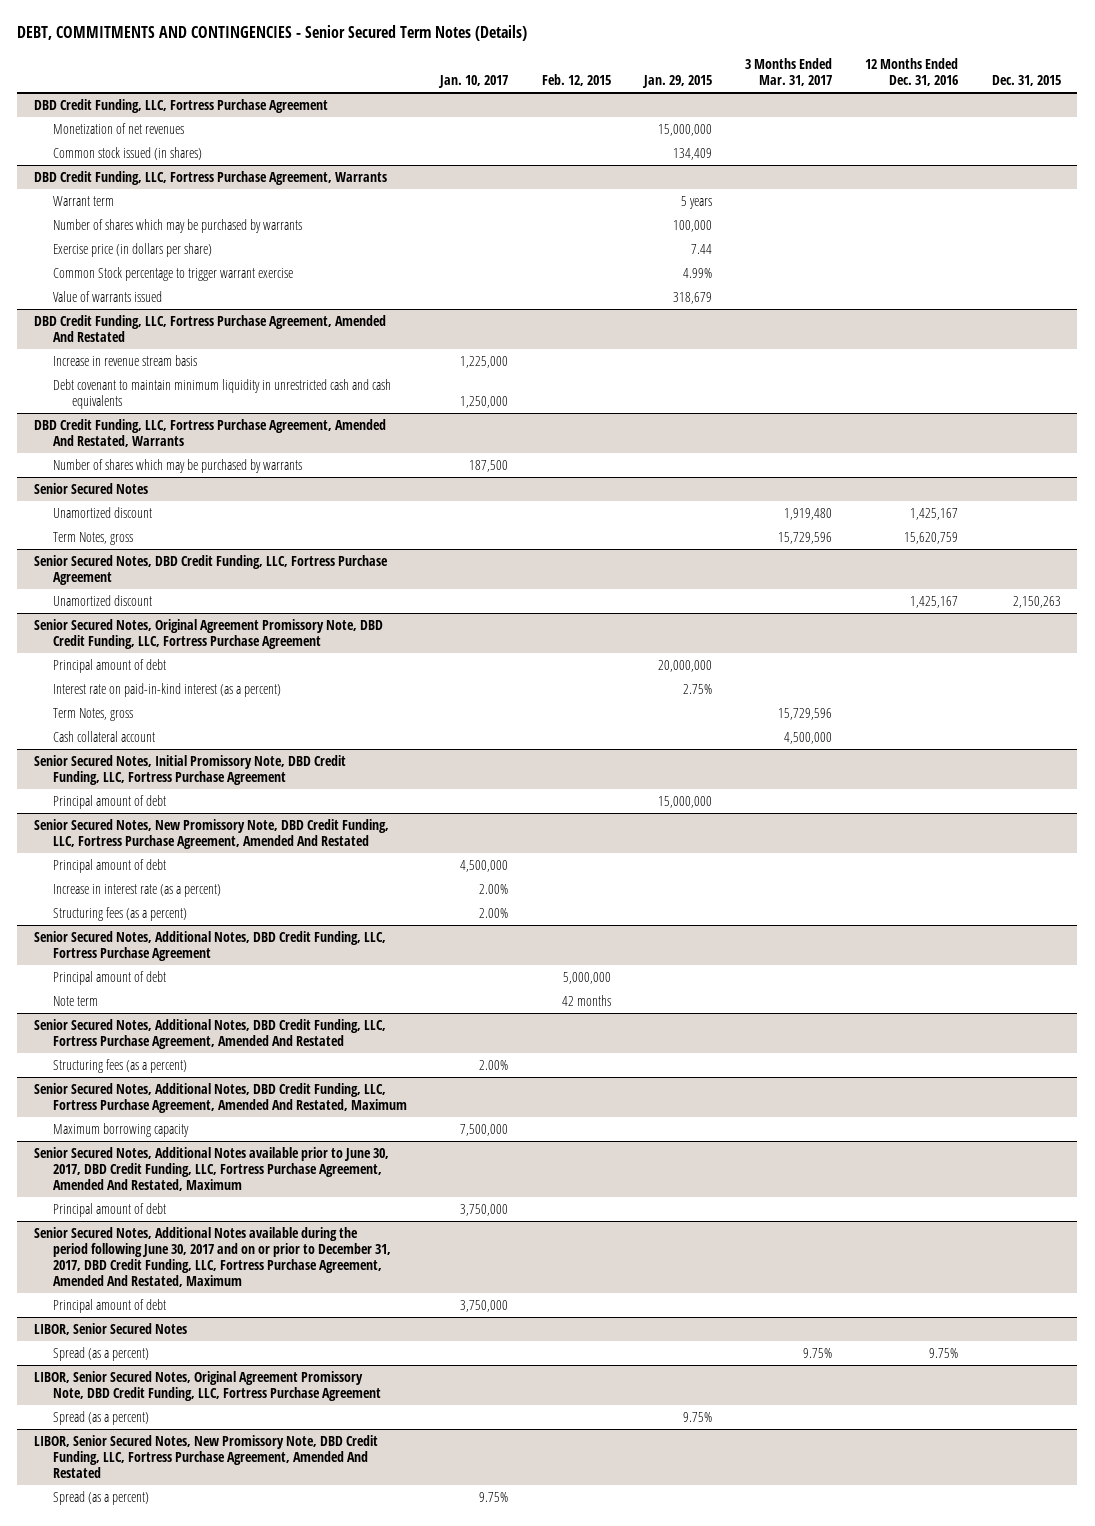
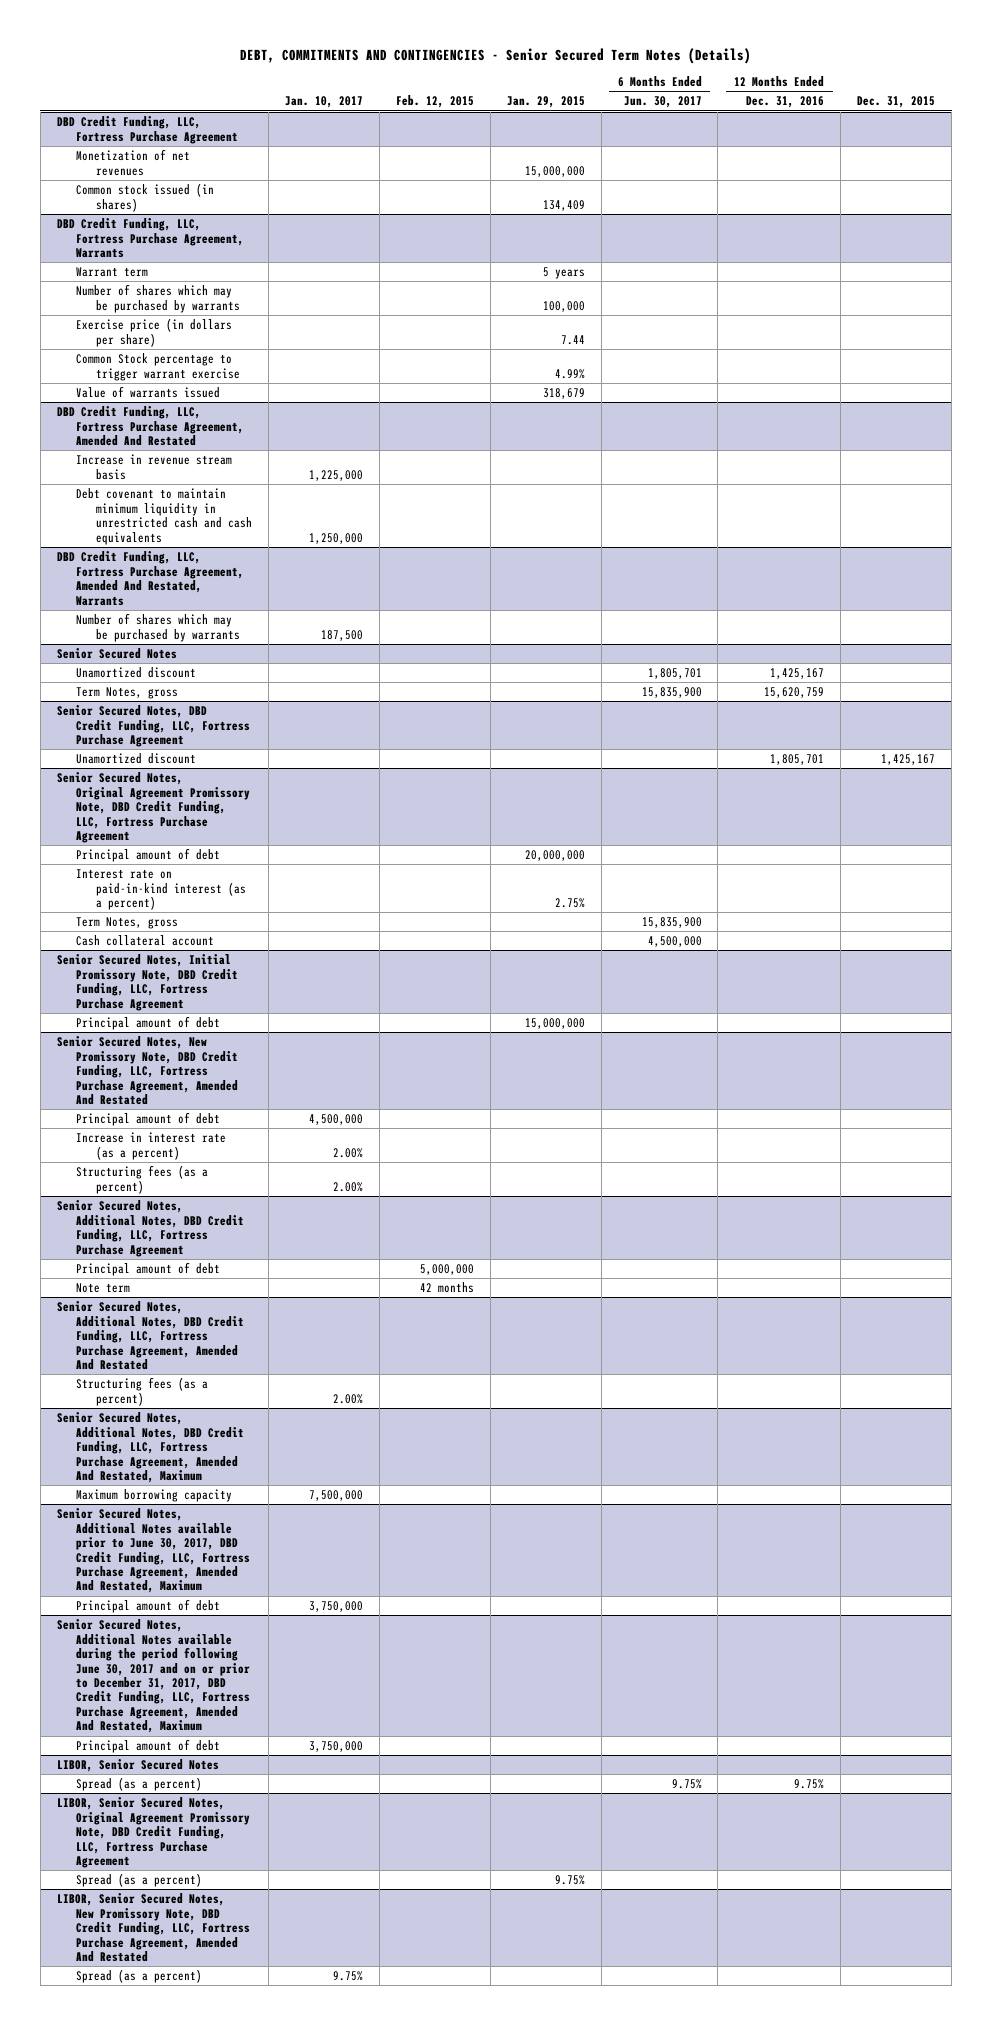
- | Jan. 10, 2017 | Feb. 12, 2015 | Jan. 29, 2015 | 3 Months Ended Mar. 31, 2017 | 12 Months Ended Dec. 31, 2016 | Dec. 31, 2015
+ | Jan. 10, 2017 | Feb. 12, 2015 | Jan. 29, 2015 | 6 Months Ended Jun. 30, 2017 | 12 Months Ended Dec. 31, 2016 | Dec. 31, 2015
@ Senior Secured Notes, DBD Credit Funding, LLC, Fortress Purchase Agreement
- Unamortized discount | | | | | 1,425,167 | 2,150,263
+ Unamortized discount | | | | | 1,805,701 | 1,425,167

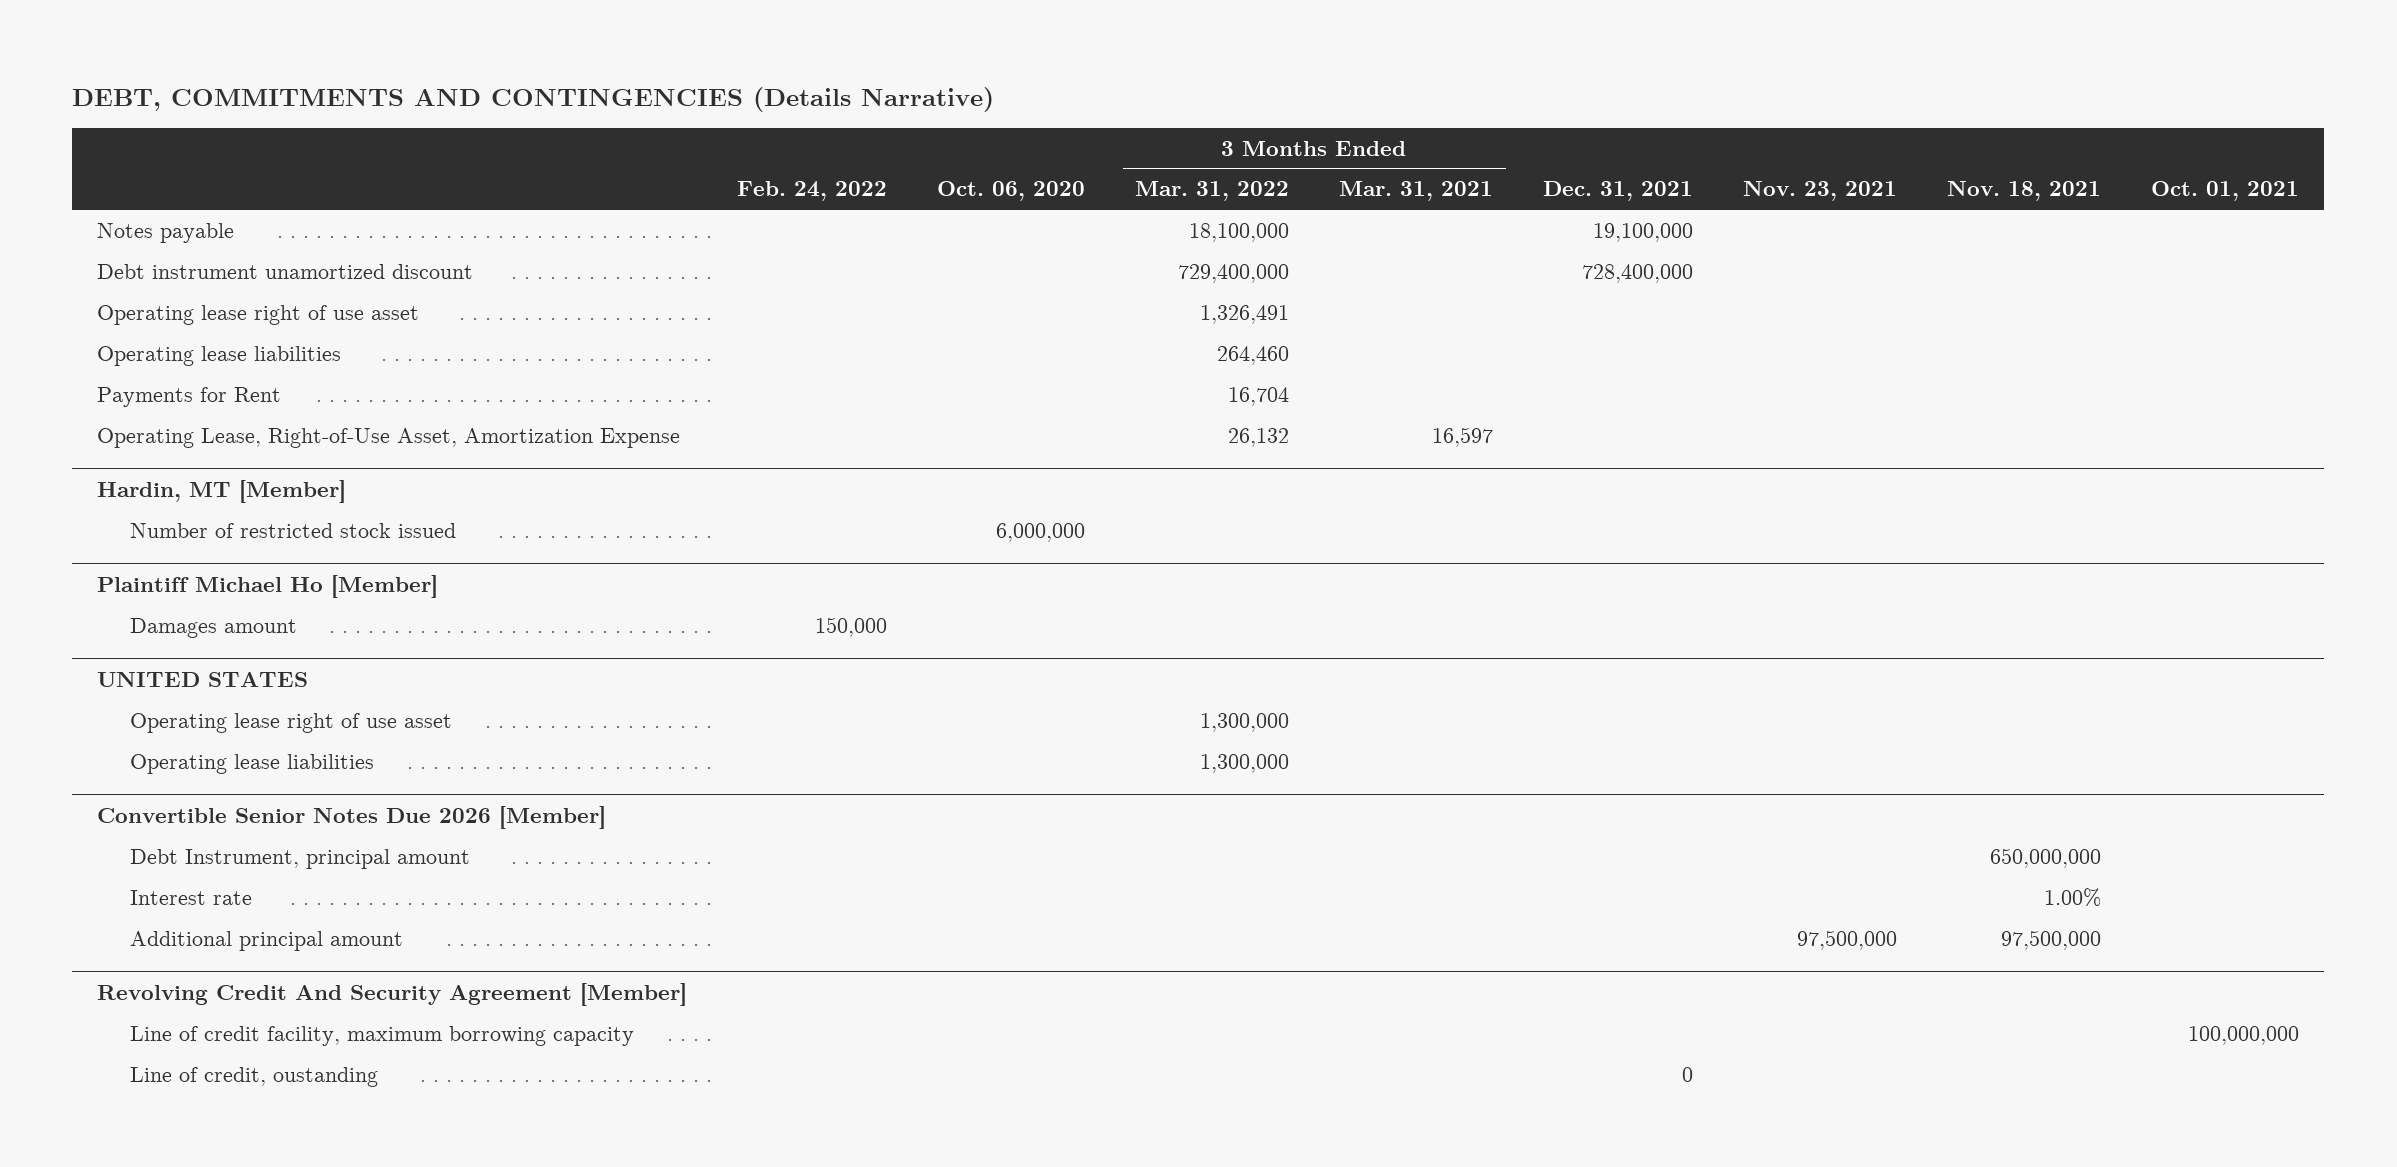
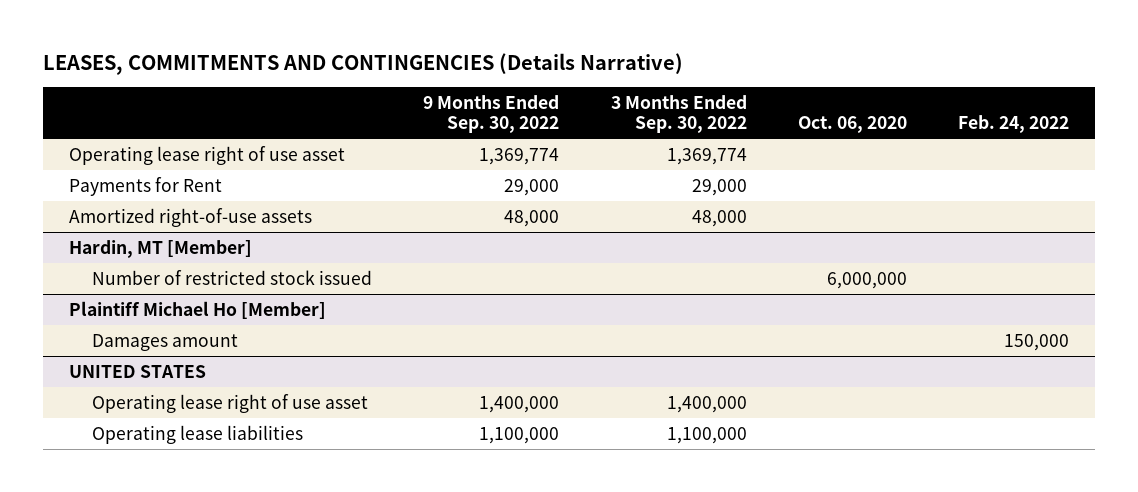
- DEBT, COMMITMENTS AND CONTINGENCIES (Details Narrative)
+ LEASES, COMMITMENTS AND CONTINGENCIES (Details Narrative)
- | Feb. 24, 2022 | Oct. 06, 2020 | 3 Months Ended Mar. 31, 2022 | 3 Months Ended Mar. 31, 2021 | Dec. 31, 2021 | Nov. 23, 2021 | Nov. 18, 2021 | Oct. 01, 2021
+ | 9 Months Ended Sep. 30, 2022 | 3 Months Ended Sep. 30, 2022 | Oct. 06, 2020 | Feb. 24, 2022
- Notes payable | | | 18,100,000 | | 19,100,000 | | |
- Debt instrument unamortized discount | | | 729,400,000 | | 728,400,000 | | |
- Operating lease liabilities | | | 264,460 | | | | |
- Operating Lease, Right-of-Use Asset, Amortization Expense | | | 26,132 | 16,597 | | | |
+ Amortized right-of-use assets | 48,000 | 48,000 | |
- Convertible Senior Notes Due 2026 [Member]
- Debt Instrument, principal amount | | | | | | | 650,000,000 |
- Interest rate | | | | | | | 1.00% |
- Additional principal amount | | | | | | 97,500,000 | 97,500,000 |
- Revolving Credit And Security Agreement [Member]
- Line of credit facility, maximum borrowing capacity | | | | | | | | 100,000,000
- Line of credit, oustanding | | | | | 0 | | |

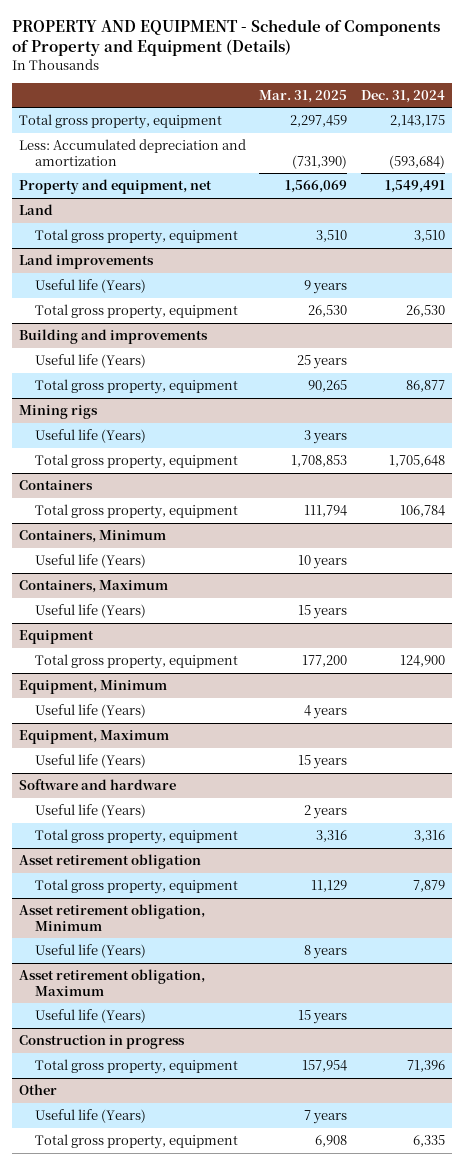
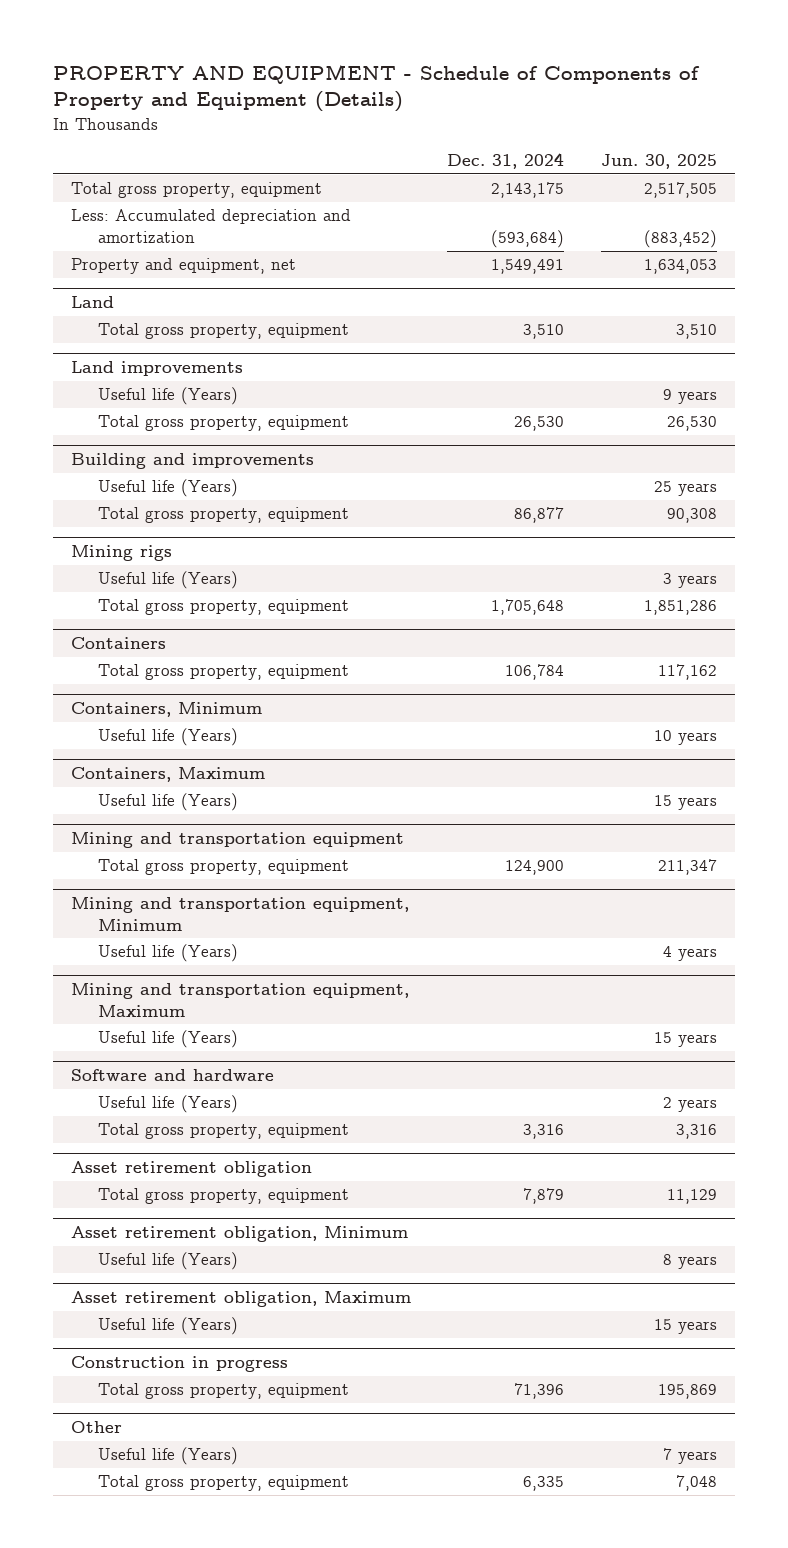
- | Mar. 31, 2025 | Dec. 31, 2024
+ | Dec. 31, 2024 | Jun. 30, 2025
- Equipment
+ Mining and transportation equipment
- Equipment, Minimum
+ Mining and transportation equipment, Minimum
- Equipment, Maximum
+ Mining and transportation equipment, Maximum

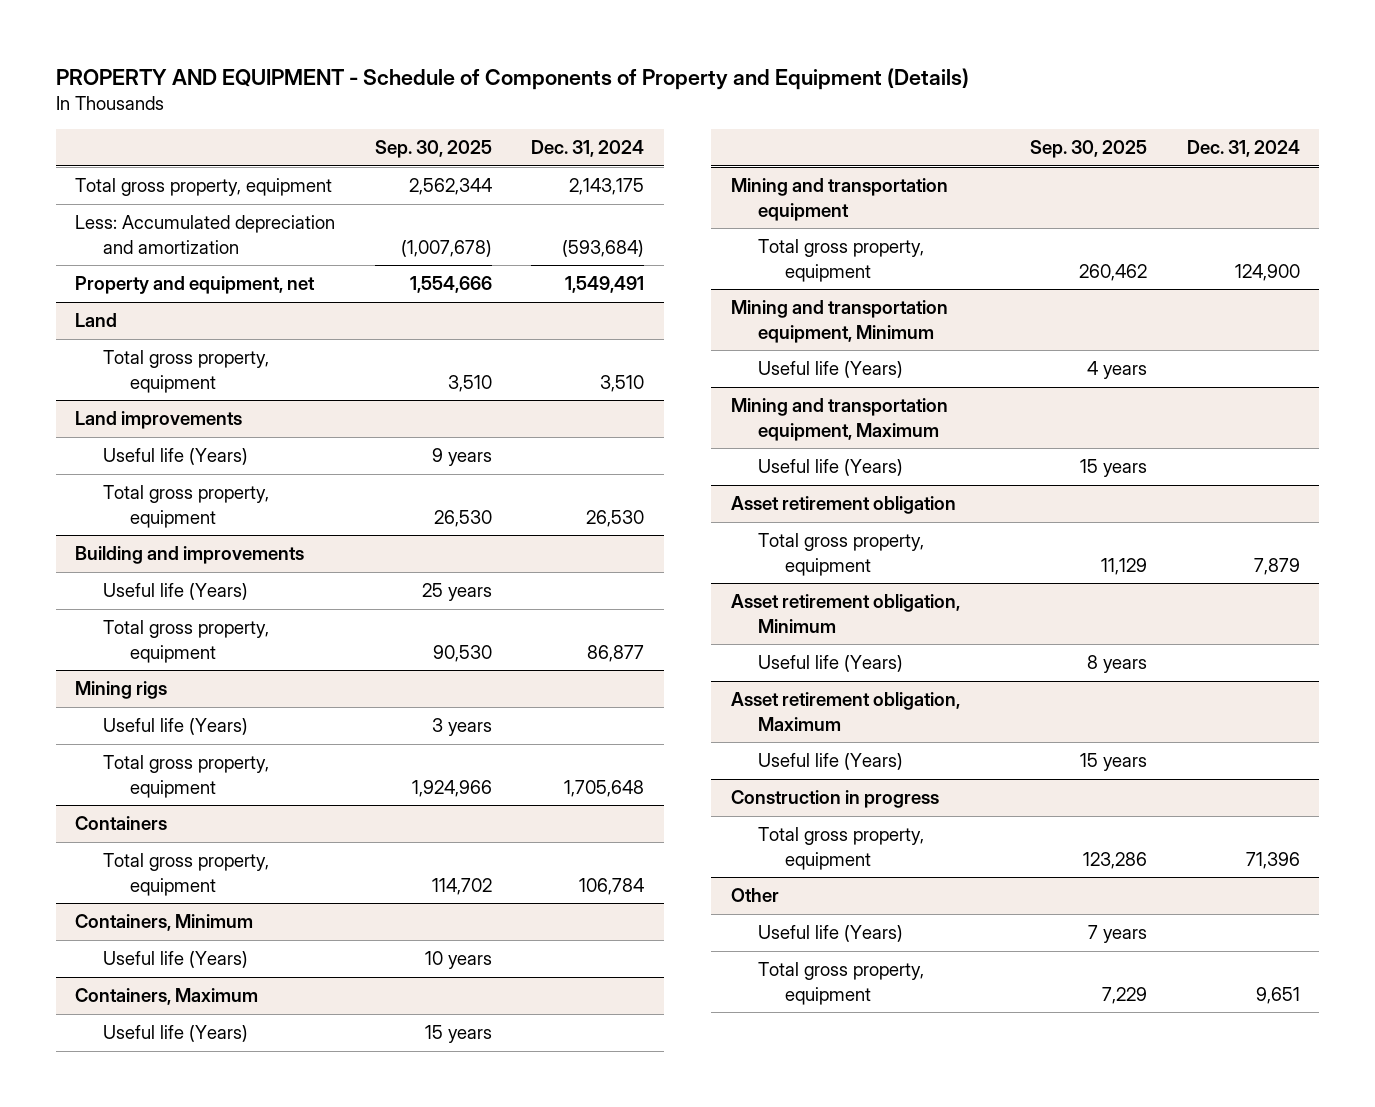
- | Dec. 31, 2024 | Jun. 30, 2025
+ | Sep. 30, 2025 | Dec. 31, 2024
- Software and hardware
- Useful life (Years) | | 2 years
- Total gross property, equipment | 3,316 | 3,316
@ Other
- Total gross property, equipment | 6,335 | 7,048
+ Total gross property, equipment | 7,229 | 9,651

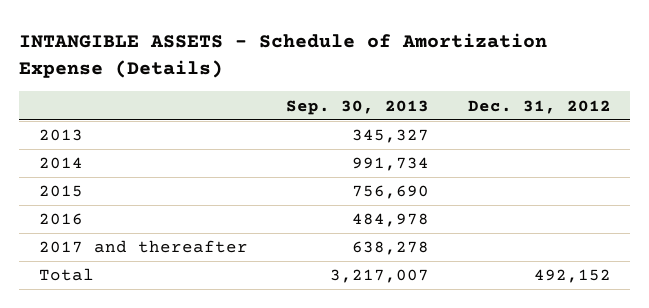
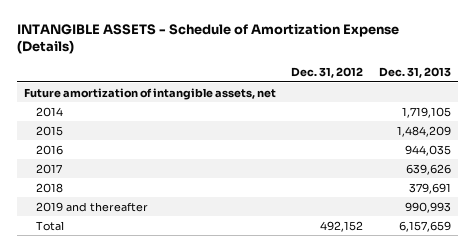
- | Sep. 30, 2013 | Dec. 31, 2012
+ | Dec. 31, 2012 | Dec. 31, 2013
- 2013 | 345,327 |
+ Future amortization of intangible assets, net
- 2017 and thereafter | 638,278 |
+ 2017 | | 639,626
+ 2018 | | 379,691
+ 2019 and thereafter | | 990,993

